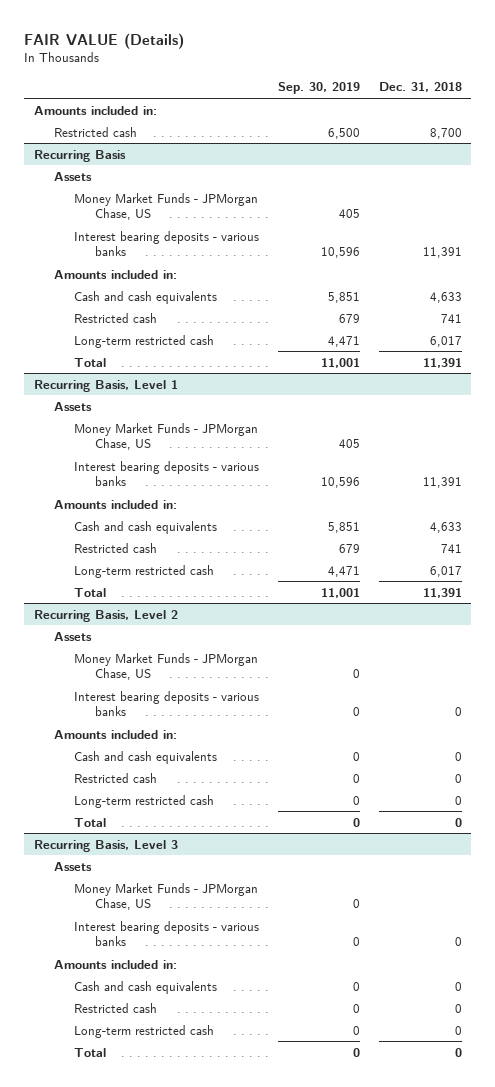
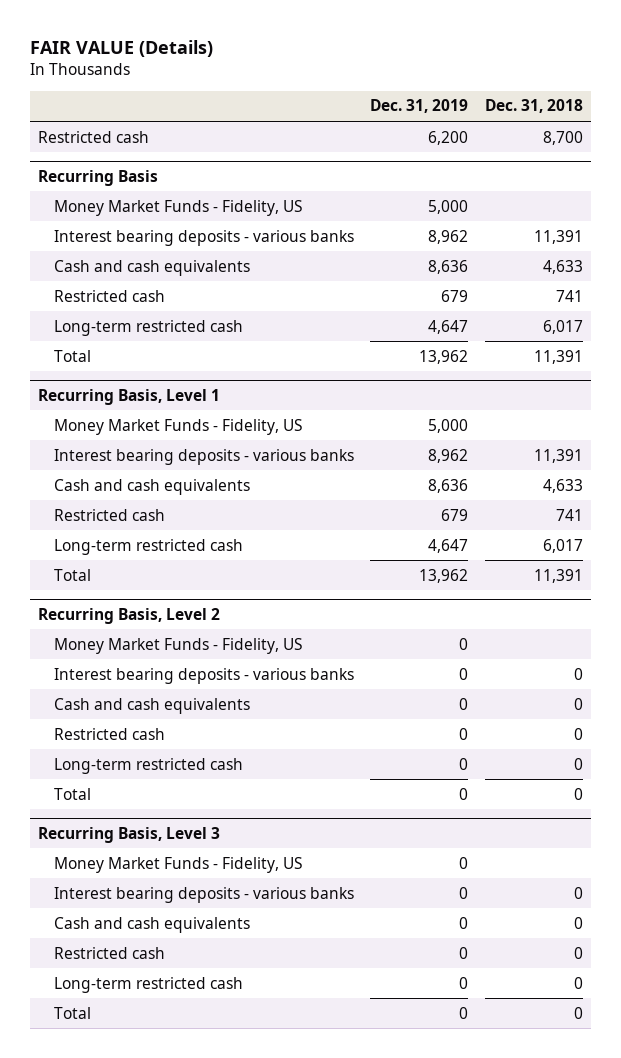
- | Sep. 30, 2019 | Dec. 31, 2018
+ | Dec. 31, 2019 | Dec. 31, 2018
- Amounts included in:
@ Recurring Basis
- Assets
- Money Market Funds - JPMorgan Chase, US | 405 |
+ Money Market Funds - Fidelity, US | 5,000 |
- Amounts included in:
@ Recurring Basis, Level 1
- Assets
- Money Market Funds - JPMorgan Chase, US | 405 |
+ Money Market Funds - Fidelity, US | 5,000 |
- Amounts included in:
@ Recurring Basis, Level 2
- Assets
- Money Market Funds - JPMorgan Chase, US | 0 |
+ Money Market Funds - Fidelity, US | 0 |
- Amounts included in:
@ Recurring Basis, Level 3
- Assets
- Money Market Funds - JPMorgan Chase, US | 0 |
+ Money Market Funds - Fidelity, US | 0 |
- Amounts included in:

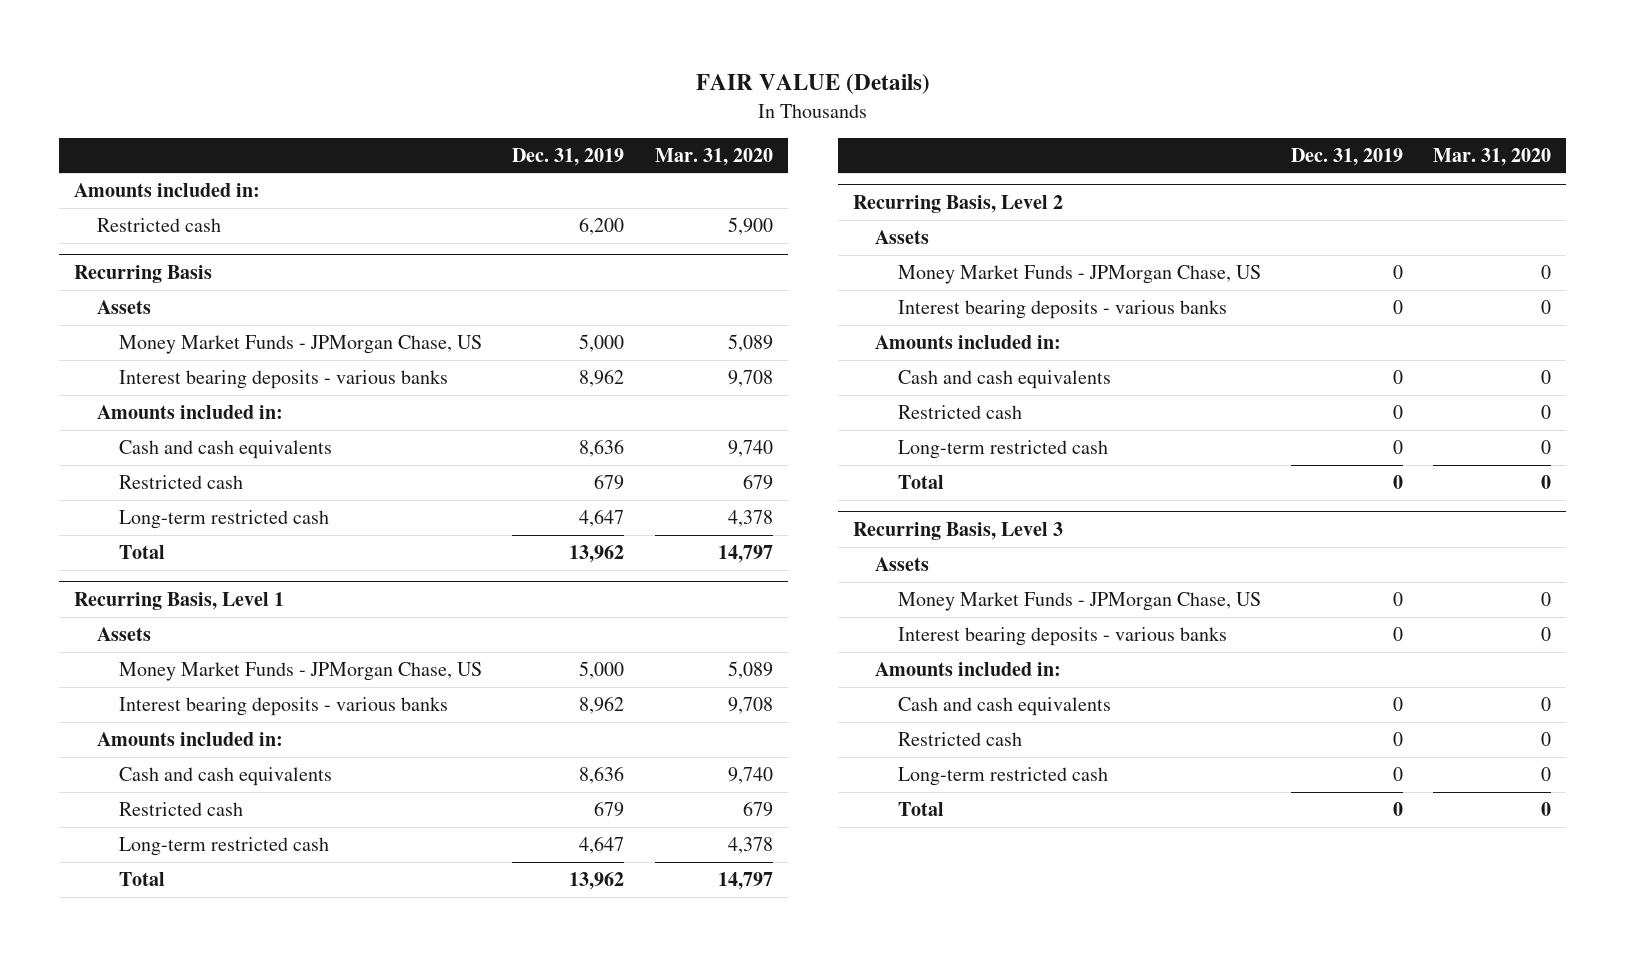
- | Dec. 31, 2019 | Dec. 31, 2018
+ | Dec. 31, 2019 | Mar. 31, 2020
+ Amounts included in:
@ Recurring Basis
- Money Market Funds - Fidelity, US | 5,000 |
+ Assets
+ Money Market Funds - JPMorgan Chase, US | 5,000 | 5,089
+ Amounts included in:
@ Recurring Basis, Level 1
- Money Market Funds - Fidelity, US | 5,000 |
+ Assets
+ Money Market Funds - JPMorgan Chase, US | 5,000 | 5,089
+ Amounts included in:
@ Recurring Basis, Level 2
- Money Market Funds - Fidelity, US | 0 |
+ Assets
+ Money Market Funds - JPMorgan Chase, US | 0 | 0
+ Amounts included in:
@ Recurring Basis, Level 3
- Money Market Funds - Fidelity, US | 0 |
+ Assets
+ Money Market Funds - JPMorgan Chase, US | 0 | 0
+ Amounts included in:

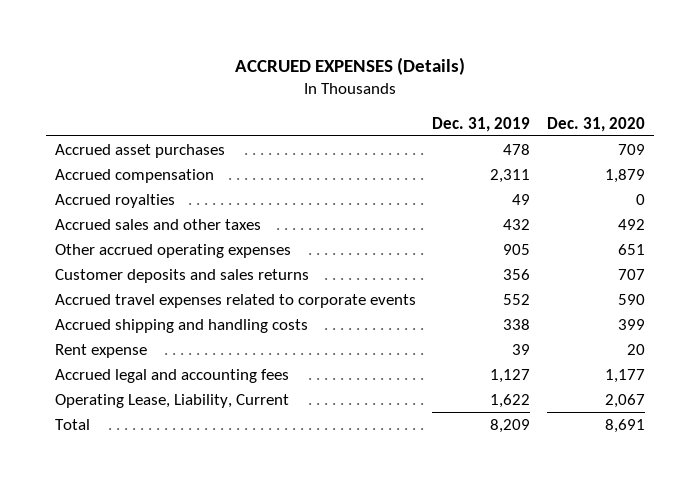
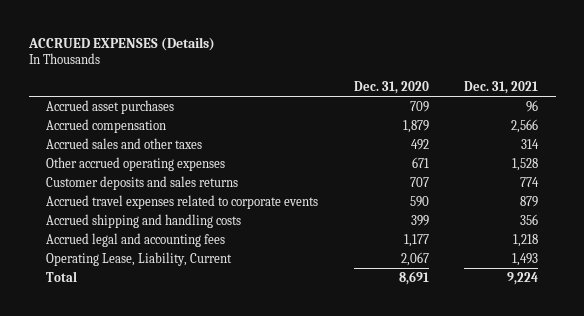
- | Dec. 31, 2019 | Dec. 31, 2020
+ | Dec. 31, 2020 | Dec. 31, 2021
- Accrued royalties | 49 | 0
- Other accrued operating expenses | 905 | 651
+ Other accrued operating expenses | 671 | 1,528
- Rent expense | 39 | 20

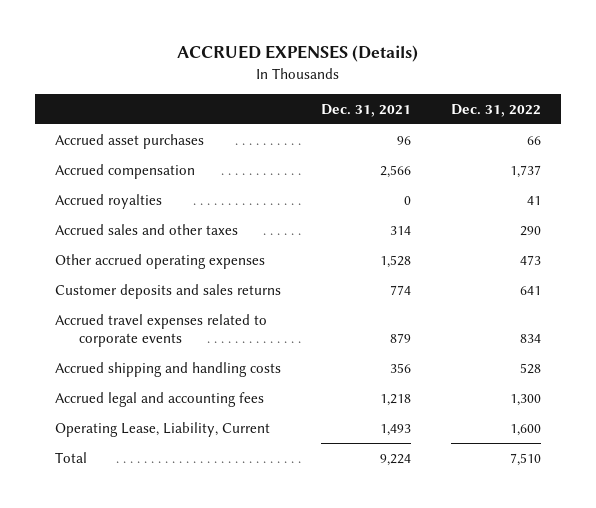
- | Dec. 31, 2020 | Dec. 31, 2021
+ | Dec. 31, 2021 | Dec. 31, 2022
+ Accrued royalties | 0 | 41

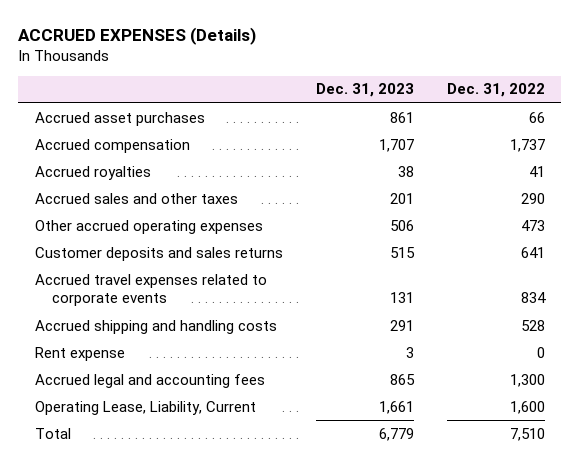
- | Dec. 31, 2021 | Dec. 31, 2022
+ | Dec. 31, 2023 | Dec. 31, 2022
+ Rent expense | 3 | 0

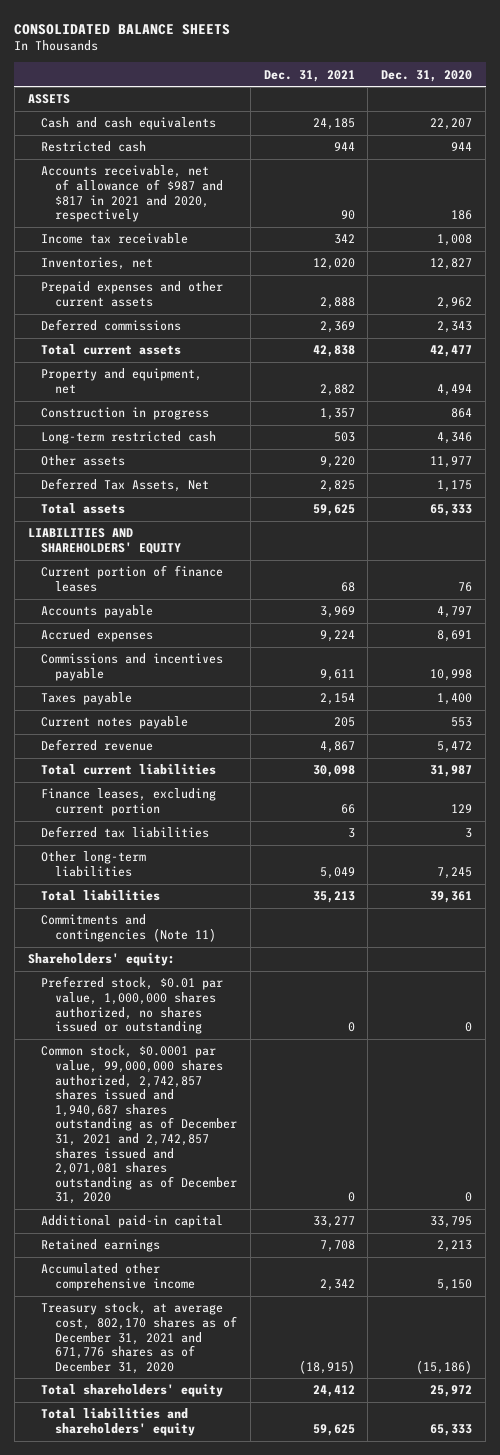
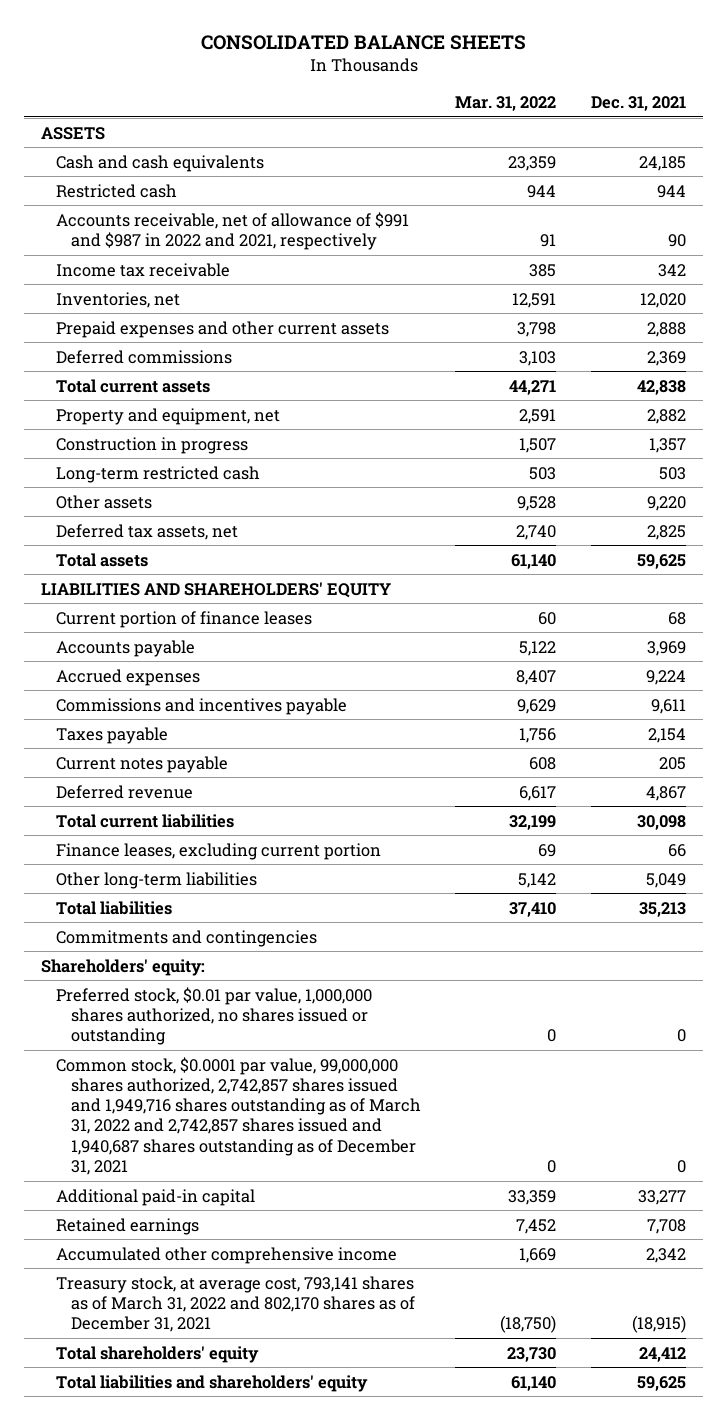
- | Dec. 31, 2021 | Dec. 31, 2020
+ | Mar. 31, 2022 | Dec. 31, 2021
- Accounts receivable, net of allowance of $987 and $817 in 2021 and 2020, respectively | 90 | 186
+ Accounts receivable, net of allowance of $991 and $987 in 2022 and 2021, respectively | 91 | 90
- Deferred Tax Assets, Net | 2,825 | 1,175
+ Deferred tax assets, net | 2,740 | 2,825
- Deferred tax liabilities | 3 | 3
- Commitments and contingencies (Note 11)
+ Commitments and contingencies
- Common stock, $0.0001 par value, 99,000,000 shares authorized, 2,742,857 shares issued and 1,940,687 shares outstanding as of December 31, 2021 and 2,742,857 shares issued and 2,071,081 shares outstanding as of December 31, 2020 | 0 | 0
+ Common stock, $0.0001 par value, 99,000,000 shares authorized, 2,742,857 shares issued and 1,949,716 shares outstanding as of March 31, 2022 and 2,742,857 shares issued and 1,940,687 shares outstanding as of December 31, 2021 | 0 | 0
- Treasury stock, at average cost, 802,170 shares as of December 31, 2021 and 671,776 shares as of December 31, 2020 | (18,915) | (15,186)
+ Treasury stock, at average cost, 793,141 shares as of March 31, 2022 and 802,170 shares as of December 31, 2021 | (18,750) | (18,915)

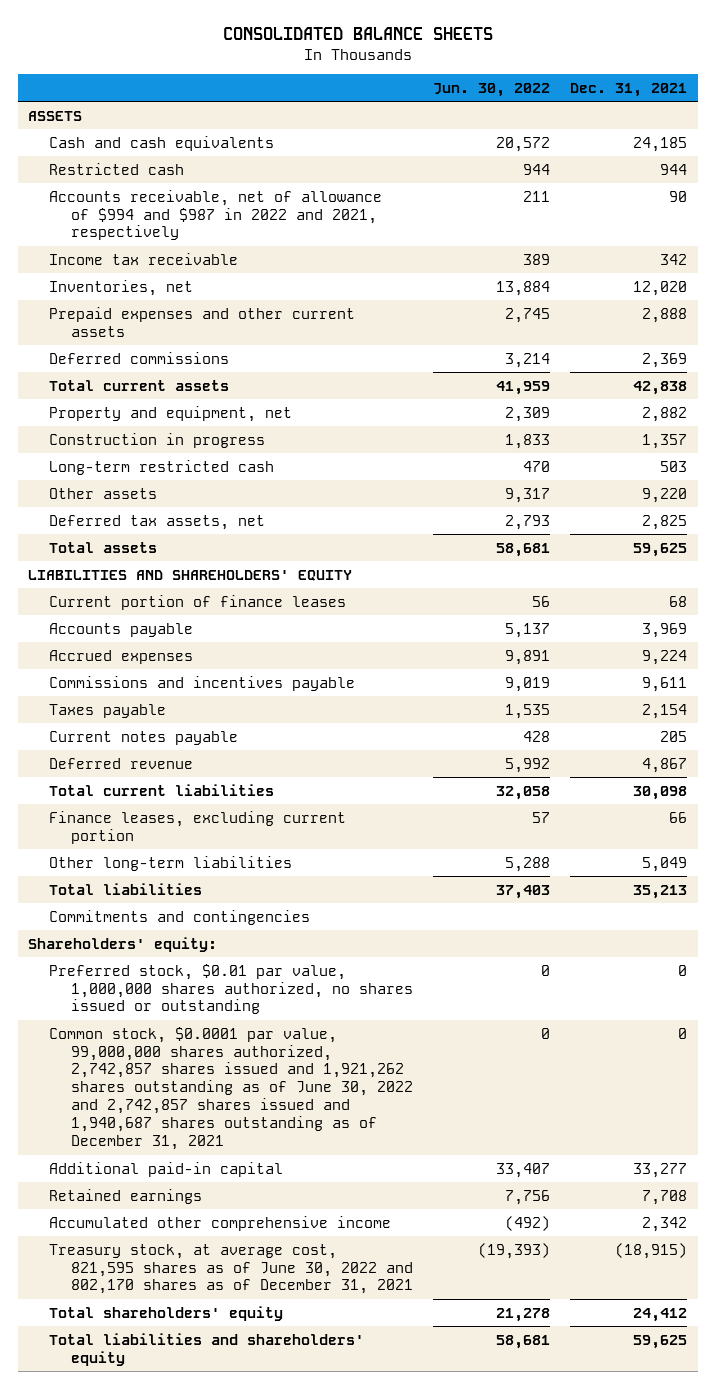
- | Mar. 31, 2022 | Dec. 31, 2021
+ | Jun. 30, 2022 | Dec. 31, 2021
- Accounts receivable, net of allowance of $991 and $987 in 2022 and 2021, respectively | 91 | 90
+ Accounts receivable, net of allowance of $994 and $987 in 2022 and 2021, respectively | 211 | 90
- Common stock, $0.0001 par value, 99,000,000 shares authorized, 2,742,857 shares issued and 1,949,716 shares outstanding as of March 31, 2022 and 2,742,857 shares issued and 1,940,687 shares outstanding as of December 31, 2021 | 0 | 0
+ Common stock, $0.0001 par value, 99,000,000 shares authorized, 2,742,857 shares issued and 1,921,262 shares outstanding as of June 30, 2022 and 2,742,857 shares issued and 1,940,687 shares outstanding as of December 31, 2021 | 0 | 0
- Treasury stock, at average cost, 793,141 shares as of March 31, 2022 and 802,170 shares as of December 31, 2021 | (18,750) | (18,915)
+ Treasury stock, at average cost, 821,595 shares as of June 30, 2022 and 802,170 shares as of December 31, 2021 | (19,393) | (18,915)

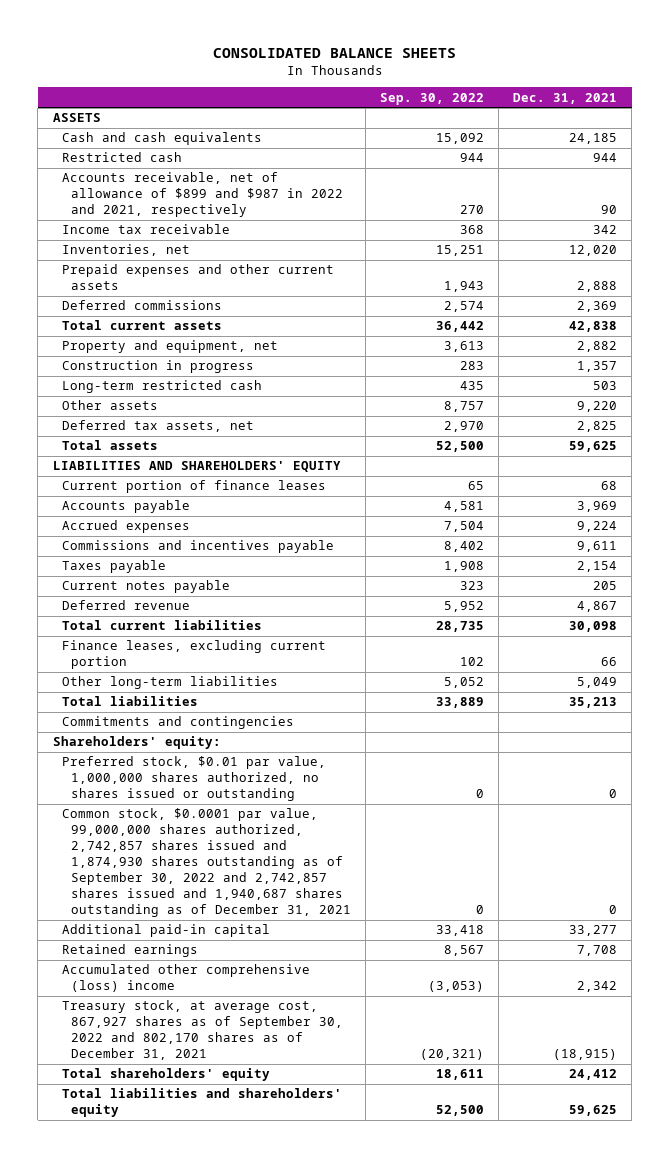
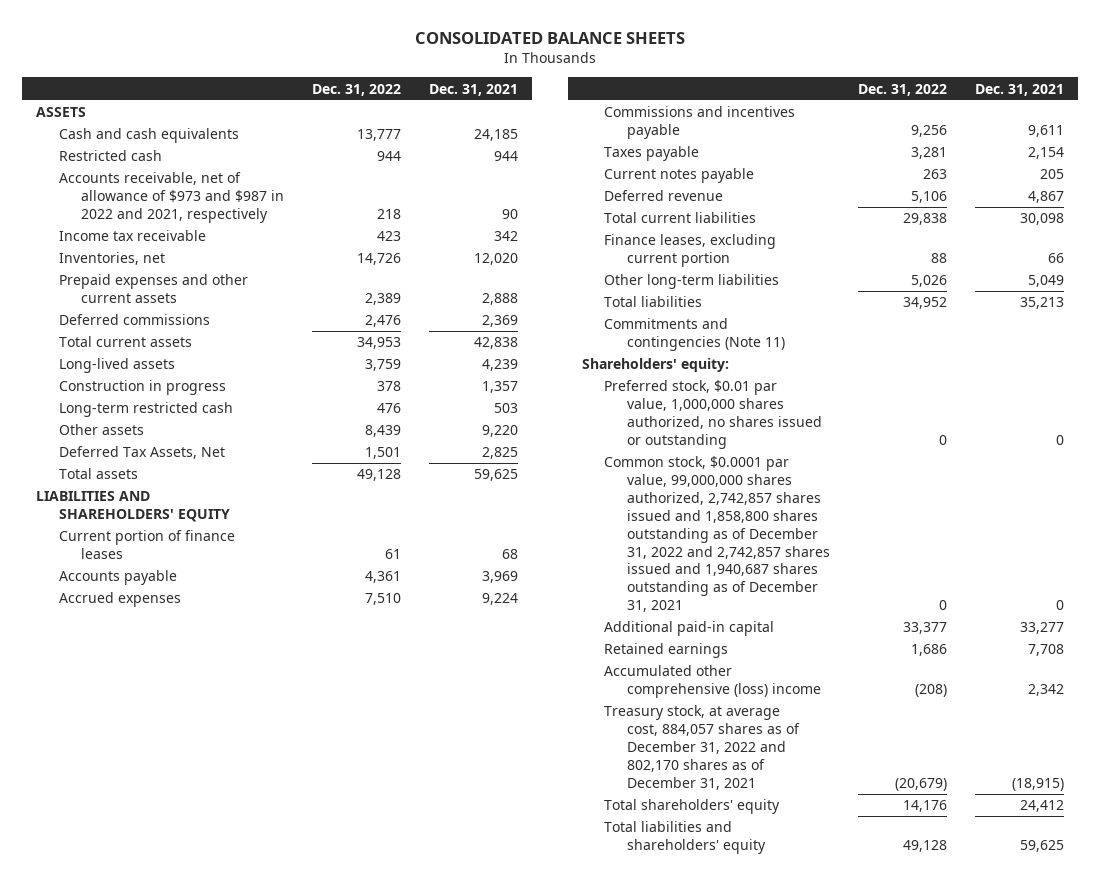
- | Sep. 30, 2022 | Dec. 31, 2021
+ | Dec. 31, 2022 | Dec. 31, 2021
- Accounts receivable, net of allowance of $899 and $987 in 2022 and 2021, respectively | 270 | 90
+ Accounts receivable, net of allowance of $973 and $987 in 2022 and 2021, respectively | 218 | 90
- Property and equipment, net | 3,613 | 2,882
+ Long-lived assets | 3,759 | 4,239
- Deferred tax assets, net | 2,970 | 2,825
+ Deferred Tax Assets, Net | 1,501 | 2,825
- Commitments and contingencies
+ Commitments and contingencies (Note 11)
- Common stock, $0.0001 par value, 99,000,000 shares authorized, 2,742,857 shares issued and 1,874,930 shares outstanding as of September 30, 2022 and 2,742,857 shares issued and 1,940,687 shares outstanding as of December 31, 2021 | 0 | 0
+ Common stock, $0.0001 par value, 99,000,000 shares authorized, 2,742,857 shares issued and 1,858,800 shares outstanding as of December 31, 2022 and 2,742,857 shares issued and 1,940,687 shares outstanding as of December 31, 2021 | 0 | 0
- Treasury stock, at average cost, 867,927 shares as of September 30, 2022 and 802,170 shares as of December 31, 2021 | (20,321) | (18,915)
+ Treasury stock, at average cost, 884,057 shares as of December 31, 2022 and 802,170 shares as of December 31, 2021 | (20,679) | (18,915)

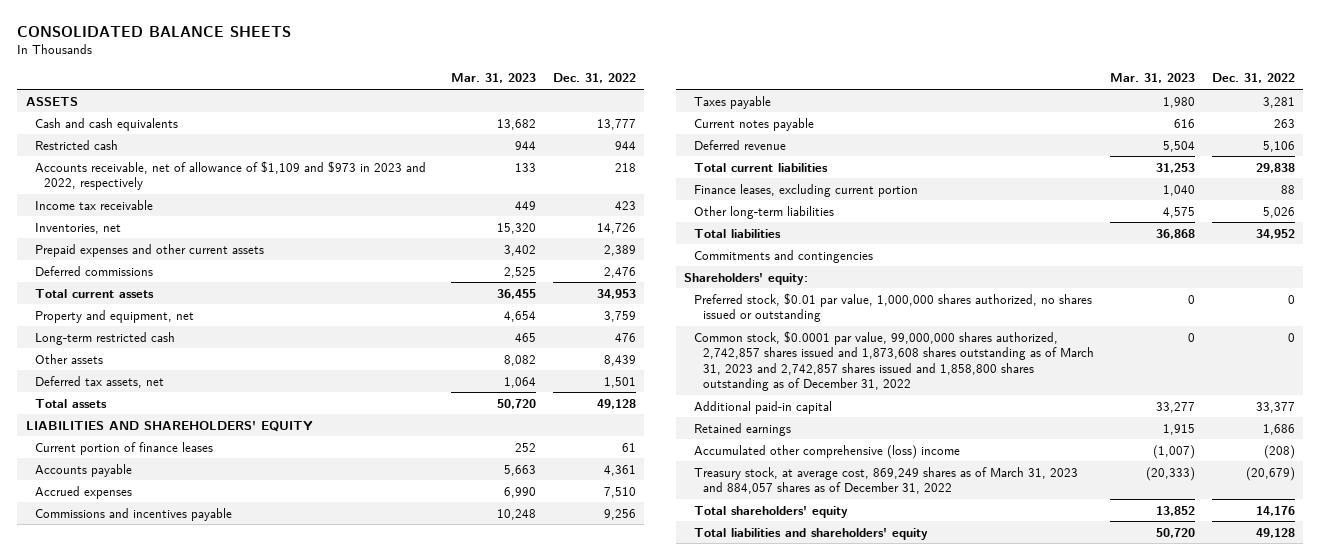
- | Dec. 31, 2022 | Dec. 31, 2021
+ | Mar. 31, 2023 | Dec. 31, 2022
- Accounts receivable, net of allowance of $973 and $987 in 2022 and 2021, respectively | 218 | 90
+ Accounts receivable, net of allowance of $1,109 and $973 in 2023 and 2022, respectively | 133 | 218
- Long-lived assets | 3,759 | 4,239
- Construction in progress | 378 | 1,357
+ Property and equipment, net | 4,654 | 3,759
- Deferred Tax Assets, Net | 1,501 | 2,825
+ Deferred tax assets, net | 1,064 | 1,501
- Commitments and contingencies (Note 11)
+ Commitments and contingencies
- Common stock, $0.0001 par value, 99,000,000 shares authorized, 2,742,857 shares issued and 1,858,800 shares outstanding as of December 31, 2022 and 2,742,857 shares issued and 1,940,687 shares outstanding as of December 31, 2021 | 0 | 0
+ Common stock, $0.0001 par value, 99,000,000 shares authorized, 2,742,857 shares issued and 1,873,608 shares outstanding as of March 31, 2023 and 2,742,857 shares issued and 1,858,800 shares outstanding as of December 31, 2022 | 0 | 0
- Treasury stock, at average cost, 884,057 shares as of December 31, 2022 and 802,170 shares as of December 31, 2021 | (20,679) | (18,915)
+ Treasury stock, at average cost, 869,249 shares as of March 31, 2023 and 884,057 shares as of December 31, 2022 | (20,333) | (20,679)

